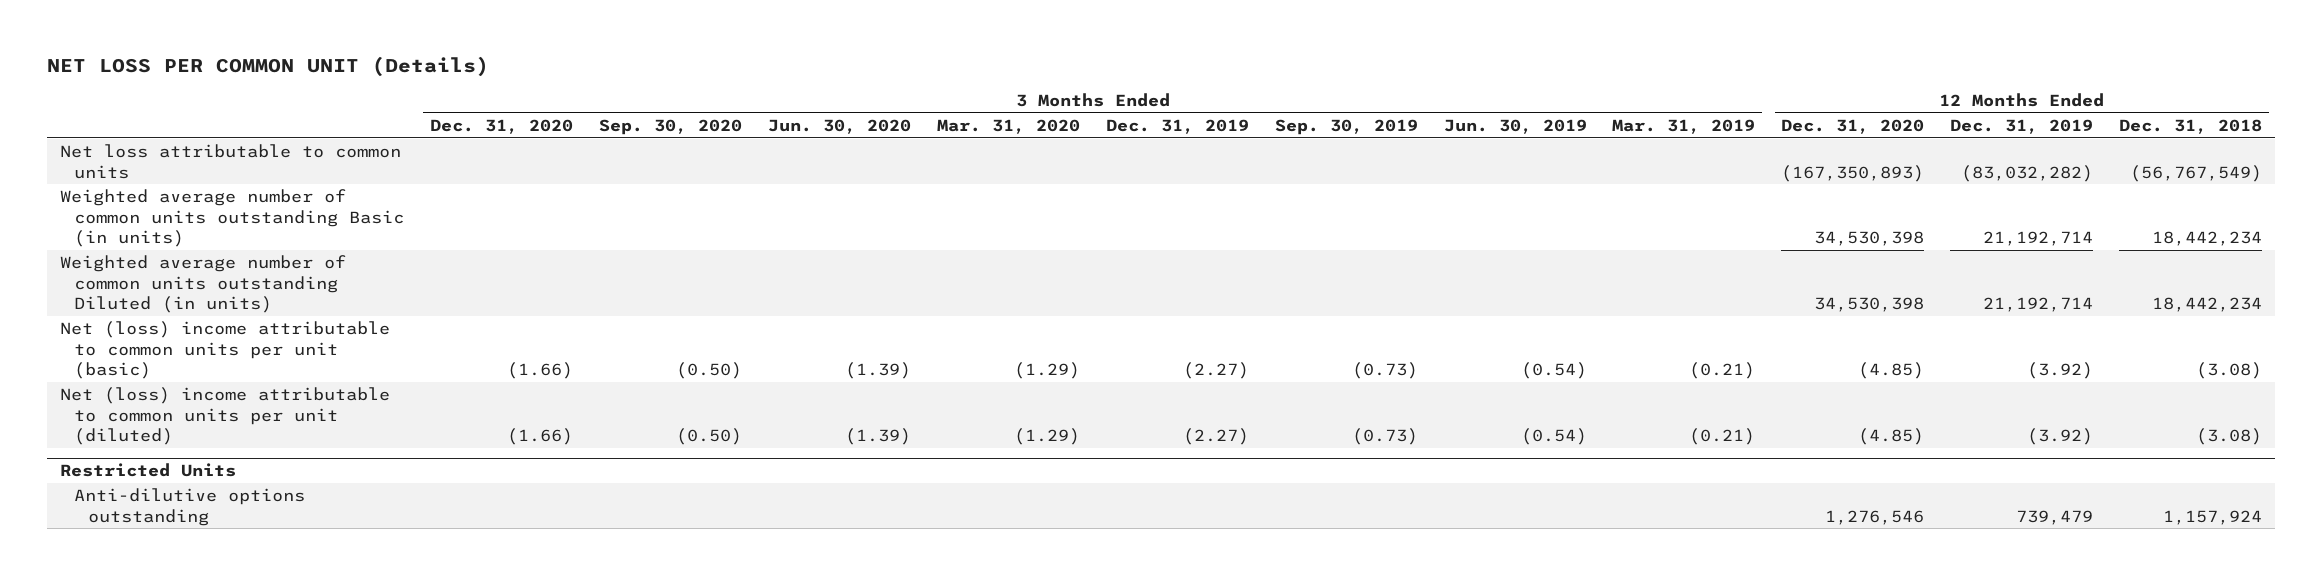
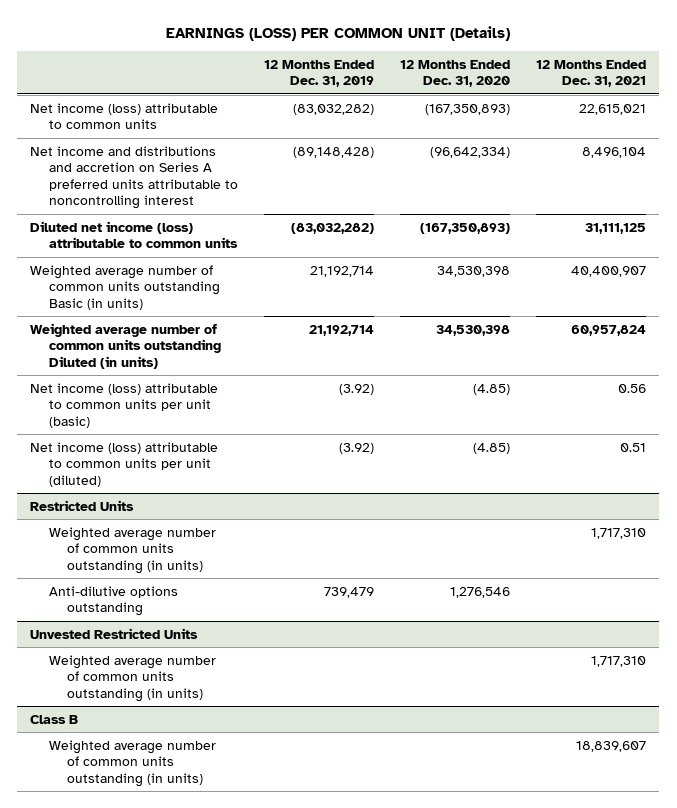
- NET LOSS PER COMMON UNIT (Details)
+ EARNINGS (LOSS) PER COMMON UNIT (Details)
- | 3 Months Ended Dec. 31, 2020 | 3 Months Ended Sep. 30, 2020 | 3 Months Ended Jun. 30, 2020 | 3 Months Ended Mar. 31, 2020 | 3 Months Ended Dec. 31, 2019 | 3 Months Ended Sep. 30, 2019 | 3 Months Ended Jun. 30, 2019 | 3 Months Ended Mar. 31, 2019 | 12 Months Ended Dec. 31, 2020 | 12 Months Ended Dec. 31, 2019 | 12 Months Ended Dec. 31, 2018
+ | 12 Months Ended Dec. 31, 2019 | 12 Months Ended Dec. 31, 2020 | 12 Months Ended Dec. 31, 2021
- Net loss attributable to common units | | | | | | | | | (167,350,893) | (83,032,282) | (56,767,549)
+ Net income (loss) attributable to common units | (83,032,282) | (167,350,893) | 22,615,021
+ Net income and distributions and accretion on Series A preferred units attributable to noncontrolling interest | (89,148,428) | (96,642,334) | 8,496,104
+ Diluted net income (loss) attributable to common units | (83,032,282) | (167,350,893) | 31,111,125
- Net (loss) income attributable to common units per unit (basic) | (1.66) | (0.50) | (1.39) | (1.29) | (2.27) | (0.73) | (0.54) | (0.21) | (4.85) | (3.92) | (3.08)
- Net (loss) income attributable to common units per unit (diluted) | (1.66) | (0.50) | (1.39) | (1.29) | (2.27) | (0.73) | (0.54) | (0.21) | (4.85) | (3.92) | (3.08)
+ Net income (loss) attributable to common units per unit (basic) | (3.92) | (4.85) | 0.56
+ Net income (loss) attributable to common units per unit (diluted) | (3.92) | (4.85) | 0.51
@ Restricted Units
+ Weighted average number of common units outstanding (in units) | | | 1,717,310
+ Unvested Restricted Units
+ Weighted average number of common units outstanding (in units) | | | 1,717,310
+ Class B
+ Weighted average number of common units outstanding (in units) | | | 18,839,607

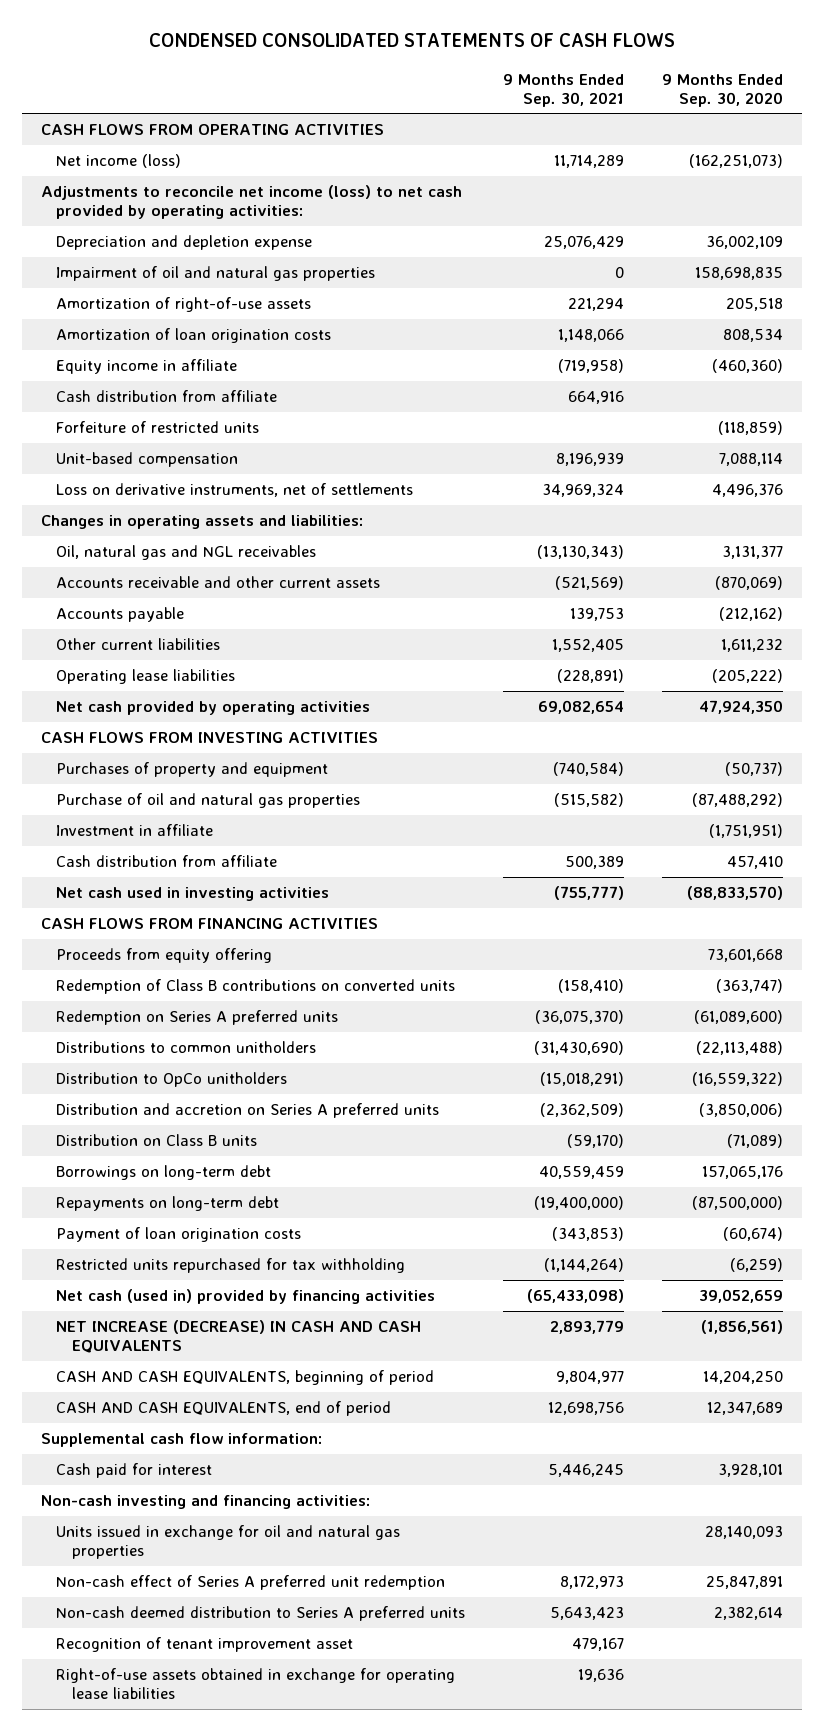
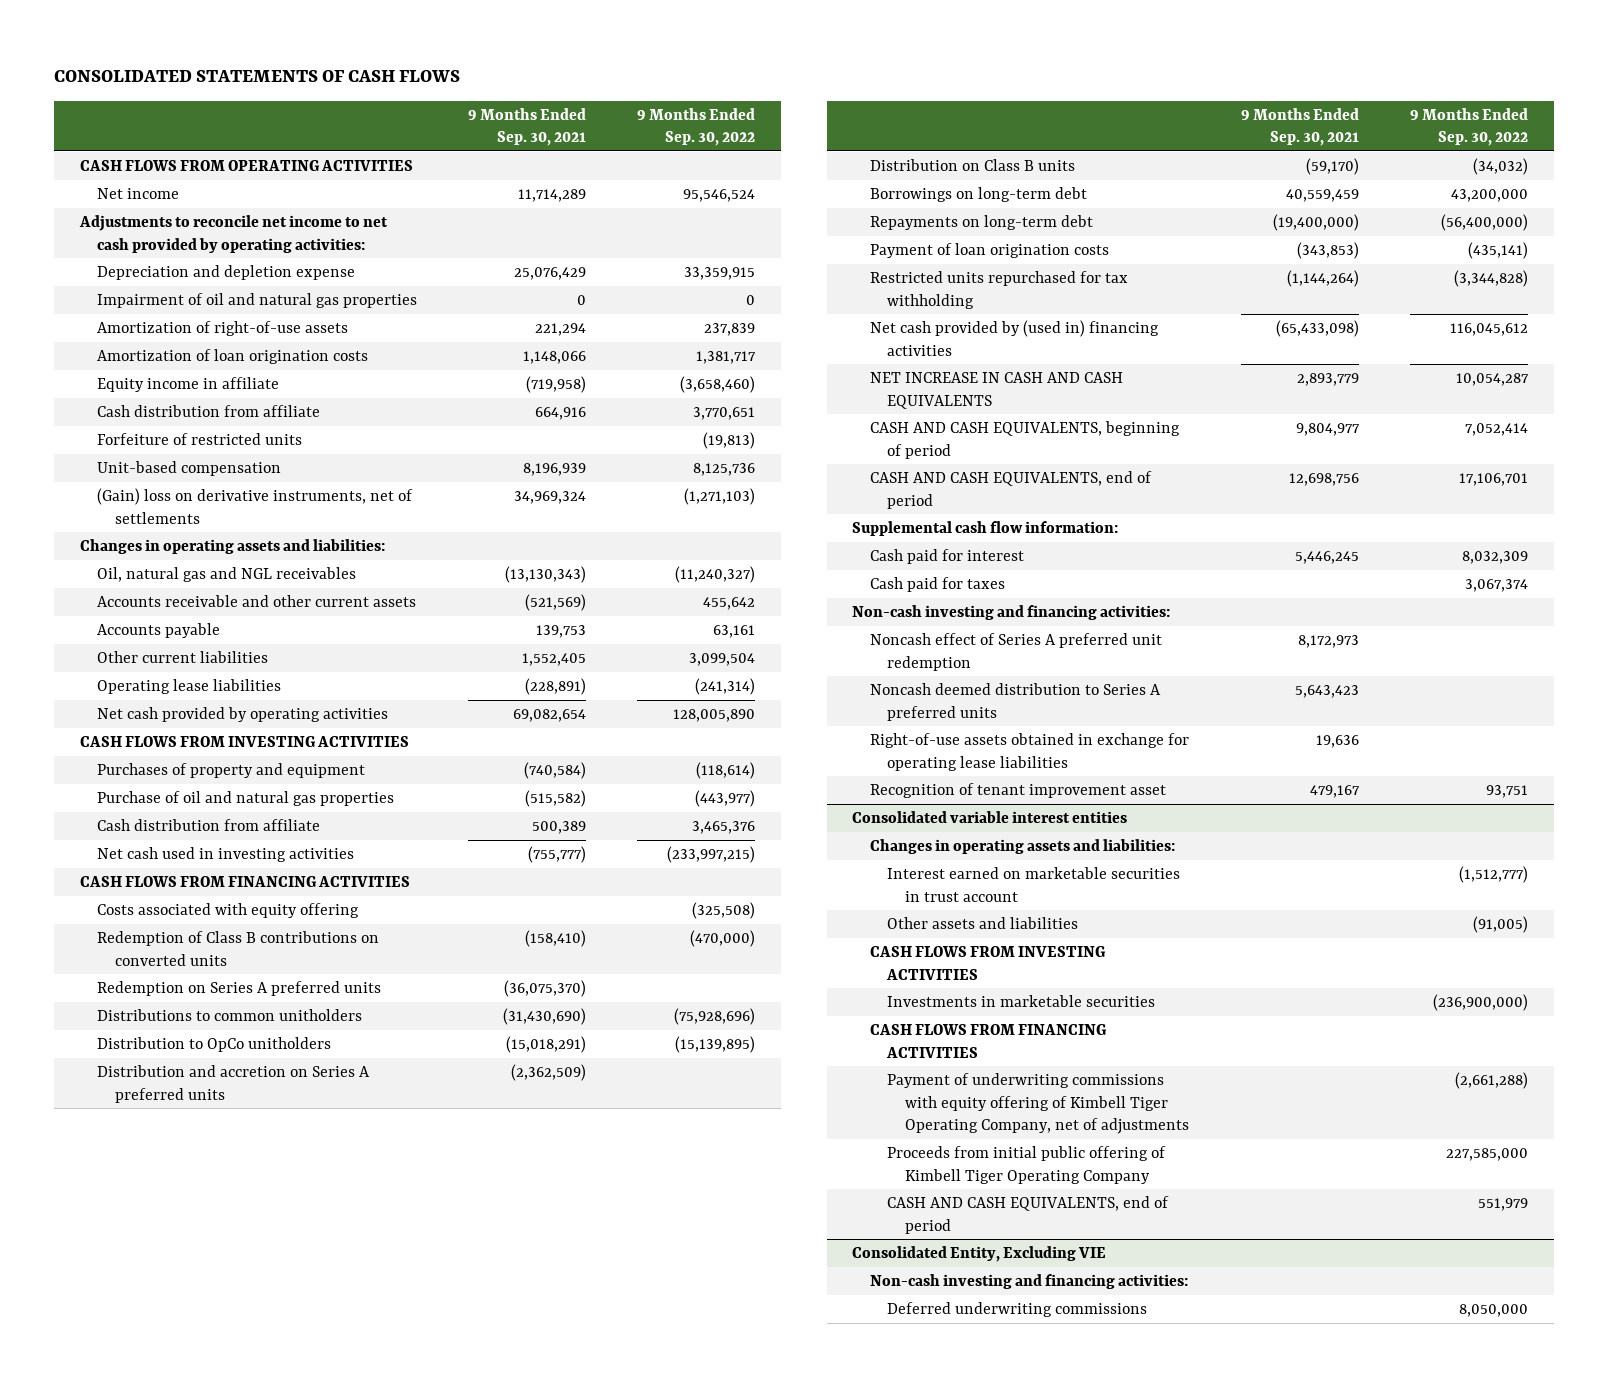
- CONDENSED CONSOLIDATED STATEMENTS OF CASH FLOWS
+ CONSOLIDATED STATEMENTS OF CASH FLOWS
- | 9 Months Ended Sep. 30, 2021 | 9 Months Ended Sep. 30, 2020
+ | 9 Months Ended Sep. 30, 2021 | 9 Months Ended Sep. 30, 2022
- Net income (loss) | 11,714,289 | (162,251,073)
- Adjustments to reconcile net income (loss) to net cash provided by operating activities:
+ Net income | 11,714,289 | 95,546,524
+ Adjustments to reconcile net income to net cash provided by operating activities:
- Loss on derivative instruments, net of settlements | 34,969,324 | 4,496,376
+ (Gain) loss on derivative instruments, net of settlements | 34,969,324 | (1,271,103)
- Investment in affiliate | | (1,751,951)
- Proceeds from equity offering | | 73,601,668
+ Costs associated with equity offering | | (325,508)
- Net cash (used in) provided by financing activities | (65,433,098) | 39,052,659
- NET INCREASE (DECREASE) IN CASH AND CASH EQUIVALENTS | 2,893,779 | (1,856,561)
+ Net cash provided by (used in) financing activities | (65,433,098) | 116,045,612
+ NET INCREASE IN CASH AND CASH EQUIVALENTS | 2,893,779 | 10,054,287
+ Cash paid for taxes | | 3,067,374
- Units issued in exchange for oil and natural gas properties | | 28,140,093
- Non-cash effect of Series A preferred unit redemption | 8,172,973 | 25,847,891
- Non-cash deemed distribution to Series A preferred units | 5,643,423 | 2,382,614
+ Noncash effect of Series A preferred unit redemption | 8,172,973 |
+ Noncash deemed distribution to Series A preferred units | 5,643,423 |
moved down: Recognition of tenant improvement asset | 479,167 | 93,751
+ Consolidated variable interest entities
+ Changes in operating assets and liabilities:
+ Interest earned on marketable securities in trust account | | (1,512,777)
+ Other assets and liabilities | | (91,005)
+ CASH FLOWS FROM INVESTING ACTIVITIES
+ Investments in marketable securities | | (236,900,000)
+ CASH FLOWS FROM FINANCING ACTIVITIES
+ Payment of underwriting commissions with equity offering of Kimbell Tiger Operating Company, net of adjustments | | (2,661,288)
+ Proceeds from initial public offering of Kimbell Tiger Operating Company | | 227,585,000
+ CASH AND CASH EQUIVALENTS, end of period | | 551,979
+ Consolidated Entity, Excluding VIE
+ Non-cash investing and financing activities:
+ Deferred underwriting commissions | | 8,050,000

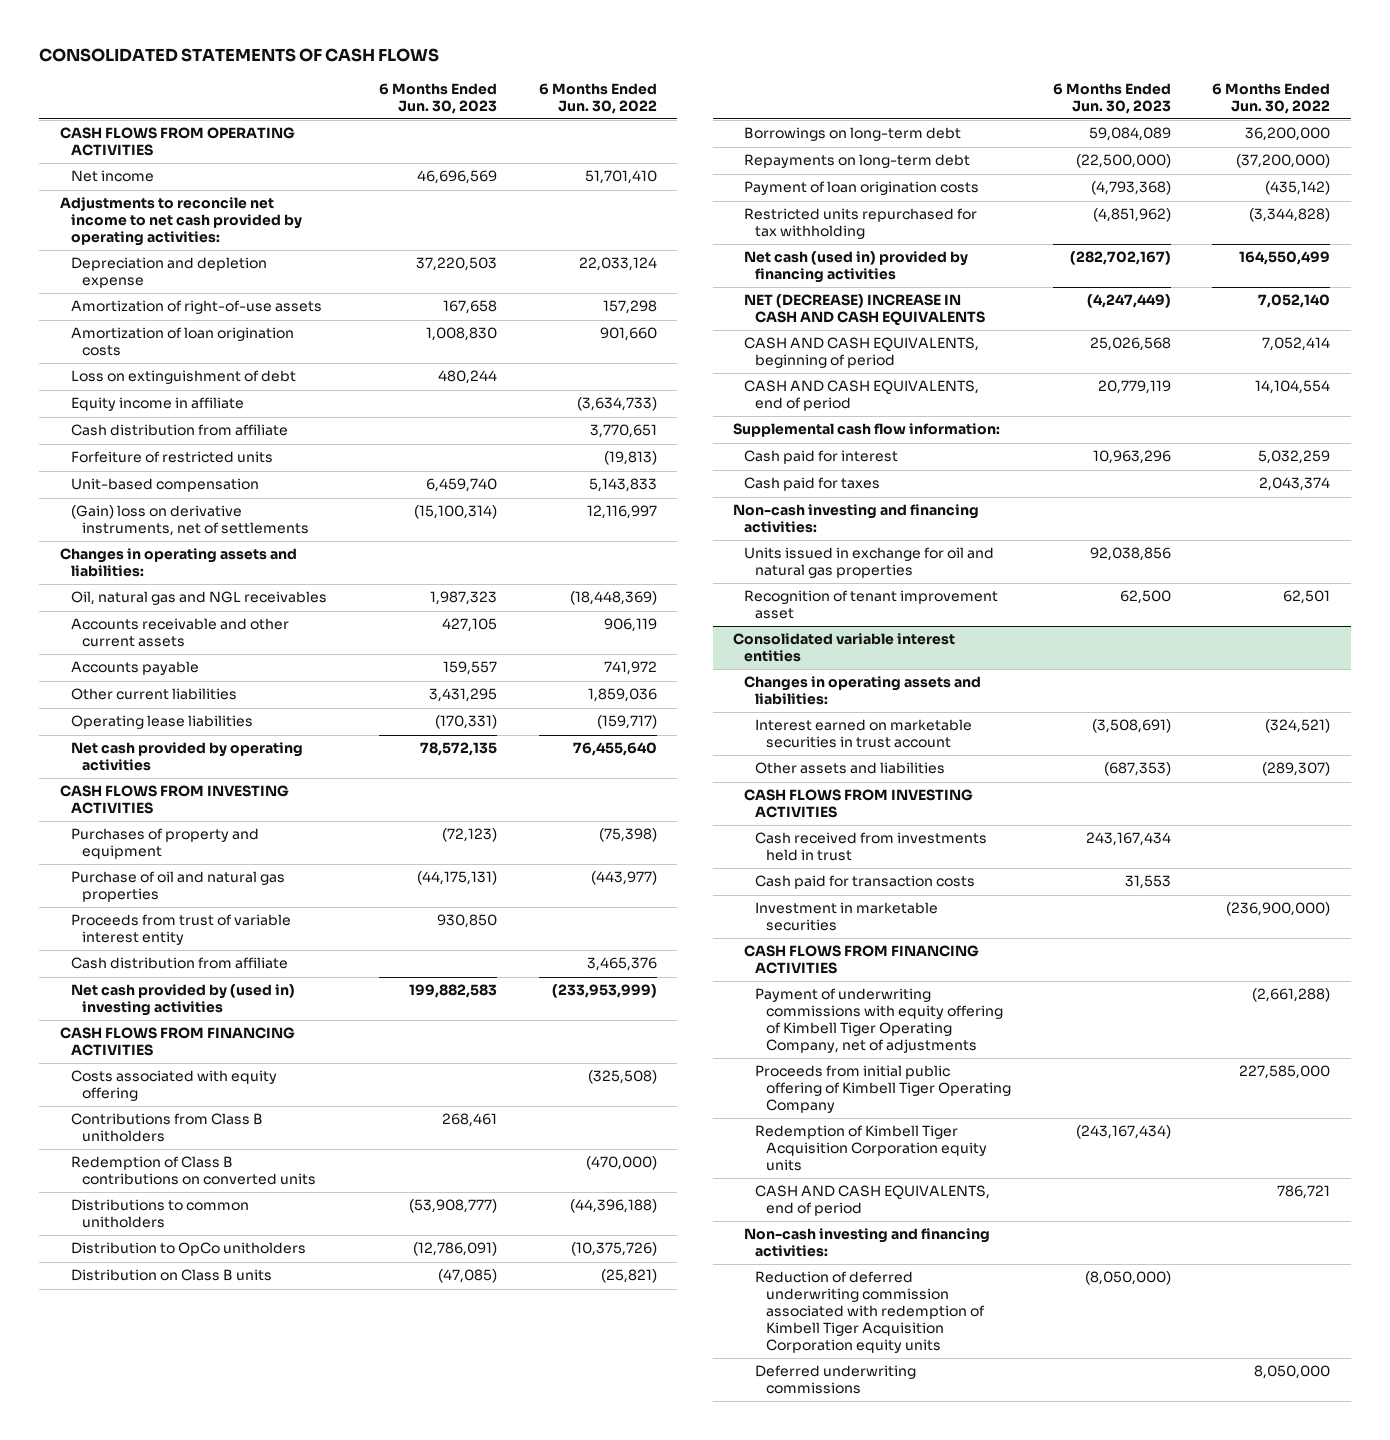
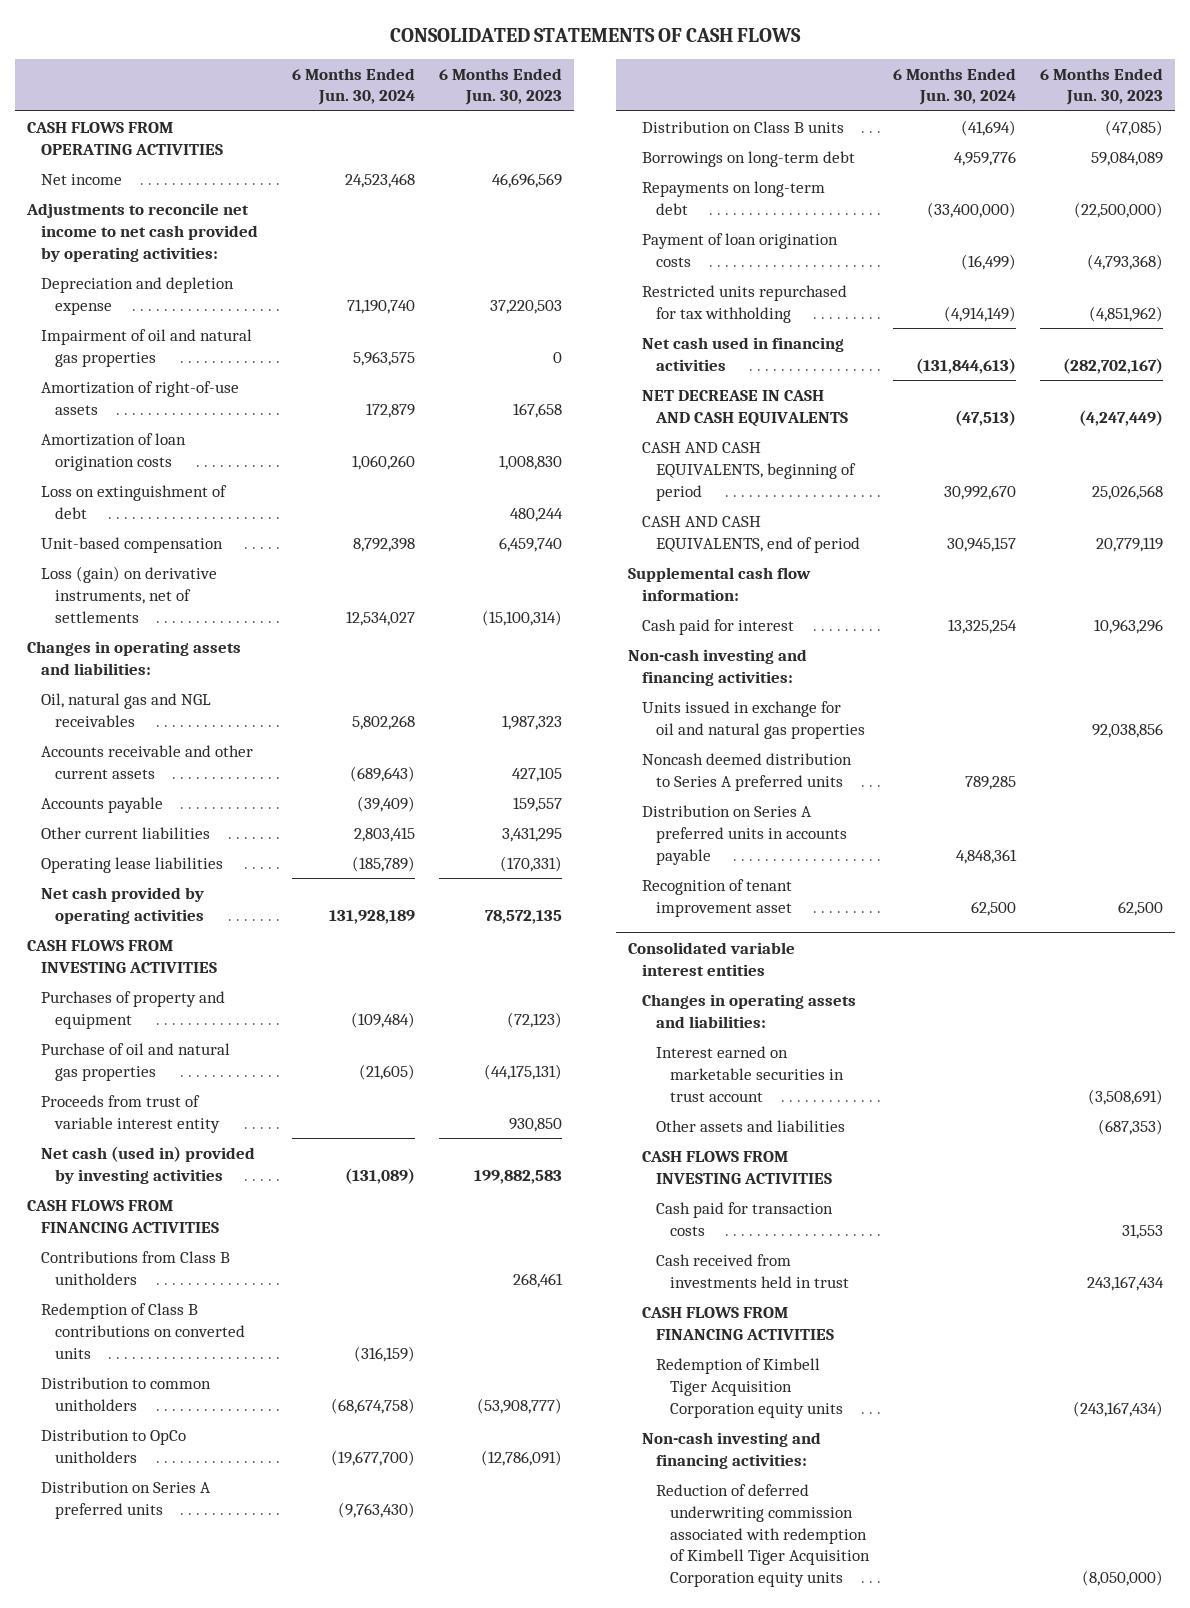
- | 6 Months Ended Jun. 30, 2023 | 6 Months Ended Jun. 30, 2022
+ | 6 Months Ended Jun. 30, 2024 | 6 Months Ended Jun. 30, 2023
+ Impairment of oil and natural gas properties | 5,963,575 | 0
- Equity income in affiliate | | (3,634,733)
- Cash distribution from affiliate | | 3,770,651
- Forfeiture of restricted units | | (19,813)
- (Gain) loss on derivative instruments, net of settlements | (15,100,314) | 12,116,997
+ Loss (gain) on derivative instruments, net of settlements | 12,534,027 | (15,100,314)
- Cash distribution from affiliate | | 3,465,376
- Net cash provided by (used in) investing activities | 199,882,583 | (233,953,999)
+ Net cash (used in) provided by investing activities | (131,089) | 199,882,583
- Costs associated with equity offering | | (325,508)
- Distributions to common unitholders | (53,908,777) | (44,396,188)
+ Distribution to common unitholders | (68,674,758) | (53,908,777)
+ Distribution on Series A preferred units | (9,763,430) |
- Net cash (used in) provided by financing activities | (282,702,167) | 164,550,499
- NET (DECREASE) INCREASE IN CASH AND CASH EQUIVALENTS | (4,247,449) | 7,052,140
+ Net cash used in financing activities | (131,844,613) | (282,702,167)
+ NET DECREASE IN CASH AND CASH EQUIVALENTS | (47,513) | (4,247,449)
- Cash paid for taxes | | 2,043,374
+ Noncash deemed distribution to Series A preferred units | 789,285 |
+ Distribution on Series A preferred units in accounts payable | 4,848,361 |
@ Consolidated variable interest entities
- Investment in marketable securities | | (236,900,000)
moved down: Cash received from investments held in trust | | 243,167,434
- Payment of underwriting commissions with equity offering of Kimbell Tiger Operating Company, net of adjustments | | (2,661,288)
- Proceeds from initial public offering of Kimbell Tiger Operating Company | | 227,585,000
- CASH AND CASH EQUIVALENTS, end of period | | 786,721
- Deferred underwriting commissions | | 8,050,000

